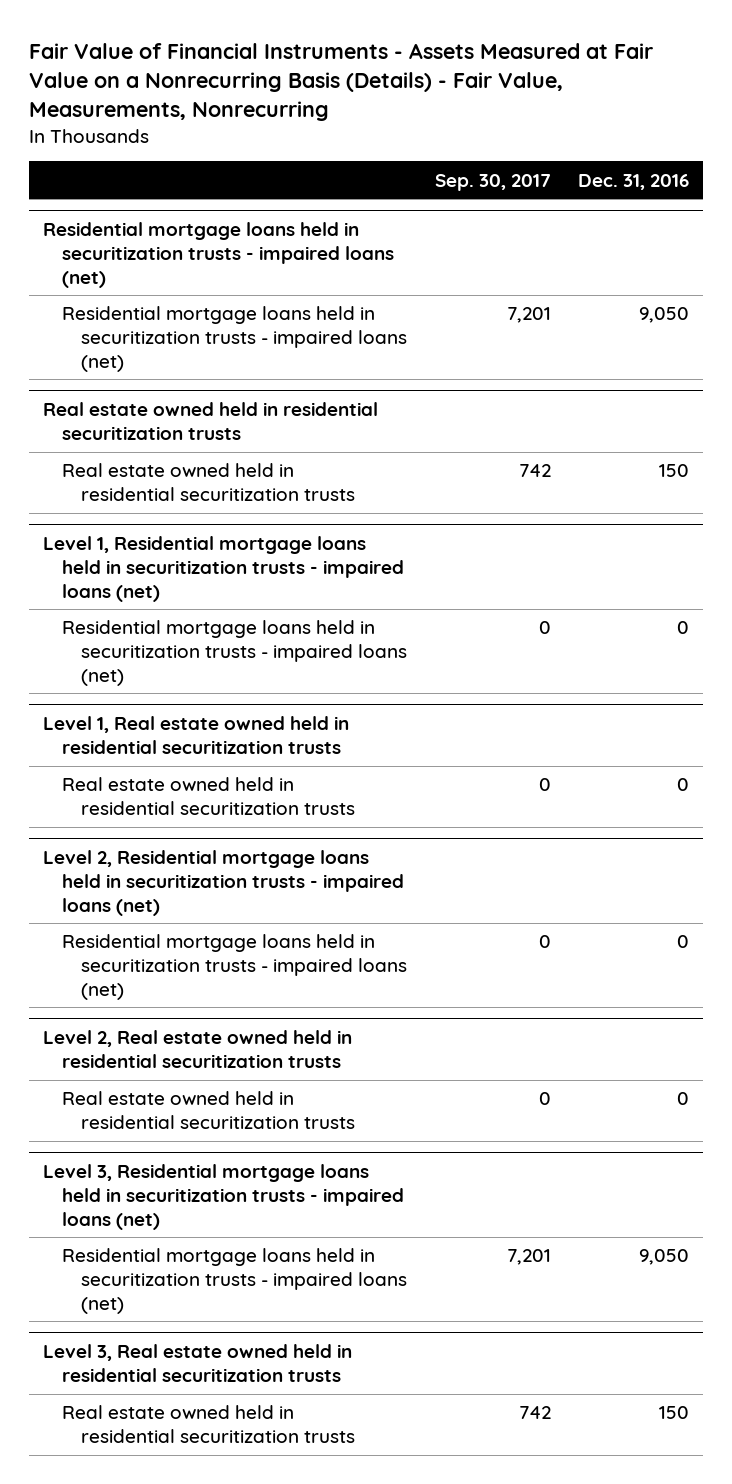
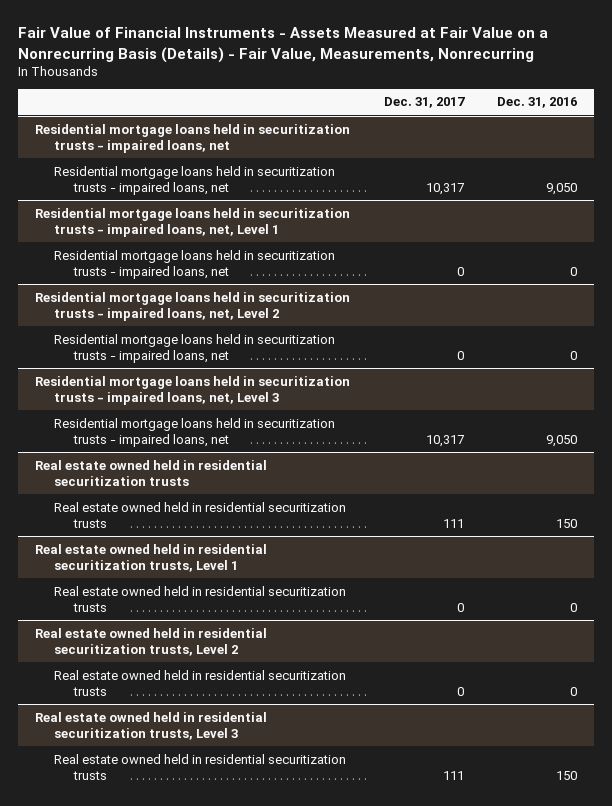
- | Sep. 30, 2017 | Dec. 31, 2016
+ | Dec. 31, 2017 | Dec. 31, 2016
- Residential mortgage loans held in securitization trusts - impaired loans (net)
- Residential mortgage loans held in securitization trusts - impaired loans (net) | 7,201 | 9,050
+ Residential mortgage loans held in securitization trusts - impaired loans, net
+ Residential mortgage loans held in securitization trusts - impaired loans, net | 10,317 | 9,050
+ Residential mortgage loans held in securitization trusts - impaired loans, net, Level 1
+ Residential mortgage loans held in securitization trusts - impaired loans, net | 0 | 0
+ Residential mortgage loans held in securitization trusts - impaired loans, net, Level 2
+ Residential mortgage loans held in securitization trusts - impaired loans, net | 0 | 0
+ Residential mortgage loans held in securitization trusts - impaired loans, net, Level 3
+ Residential mortgage loans held in securitization trusts - impaired loans, net | 10,317 | 9,050
- Level 1, Residential mortgage loans held in securitization trusts - impaired loans (net)
- Residential mortgage loans held in securitization trusts - impaired loans (net) | 0 | 0
- Level 1, Real estate owned held in residential securitization trusts
+ Real estate owned held in residential securitization trusts, Level 1
- Level 2, Residential mortgage loans held in securitization trusts - impaired loans (net)
- Residential mortgage loans held in securitization trusts - impaired loans (net) | 0 | 0
- Level 2, Real estate owned held in residential securitization trusts
+ Real estate owned held in residential securitization trusts, Level 2
- Level 3, Residential mortgage loans held in securitization trusts - impaired loans (net)
- Residential mortgage loans held in securitization trusts - impaired loans (net) | 7,201 | 9,050
- Level 3, Real estate owned held in residential securitization trusts
+ Real estate owned held in residential securitization trusts, Level 3

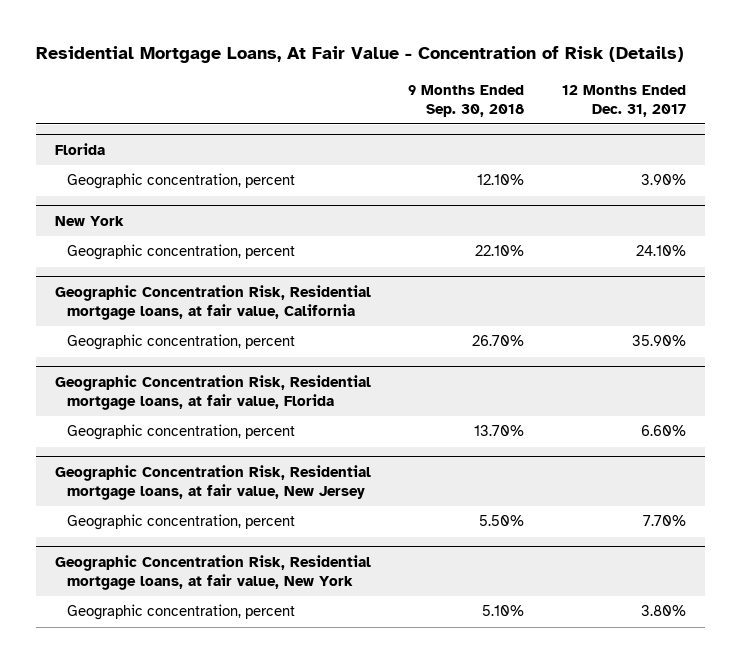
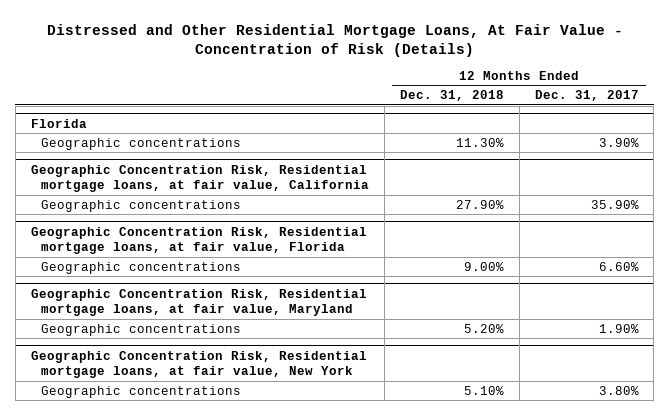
- Residential Mortgage Loans, At Fair Value - Concentration of Risk (Details)
+ Distressed and Other Residential Mortgage Loans, At Fair Value - Concentration of Risk (Details)
- | 9 Months Ended Sep. 30, 2018 | 12 Months Ended Dec. 31, 2017
+ | 12 Months Ended Dec. 31, 2018 | 12 Months Ended Dec. 31, 2017
@ Florida
- Geographic concentration, percent | 12.10% | 3.90%
- New York
- Geographic concentration, percent | 22.10% | 24.10%
@ Florida
+ Geographic concentrations | 11.30% | 3.90%
@ Geographic Concentration Risk, Residential mortgage loans, at fair value, California
- Geographic concentration, percent | 26.70% | 35.90%
+ Geographic concentrations | 27.90% | 35.90%
@ Geographic Concentration Risk, Residential mortgage loans, at fair value, Florida
- Geographic concentration, percent | 13.70% | 6.60%
- Geographic Concentration Risk, Residential mortgage loans, at fair value, New Jersey
- Geographic concentration, percent | 5.50% | 7.70%
@ Geographic Concentration Risk, Residential mortgage loans, at fair value, Florida
+ Geographic concentrations | 9.00% | 6.60%
+ Geographic Concentration Risk, Residential mortgage loans, at fair value, Maryland
+ Geographic concentrations | 5.20% | 1.90%
@ Geographic Concentration Risk, Residential mortgage loans, at fair value, New York
- Geographic concentration, percent | 5.10% | 3.80%
+ Geographic concentrations | 5.10% | 3.80%

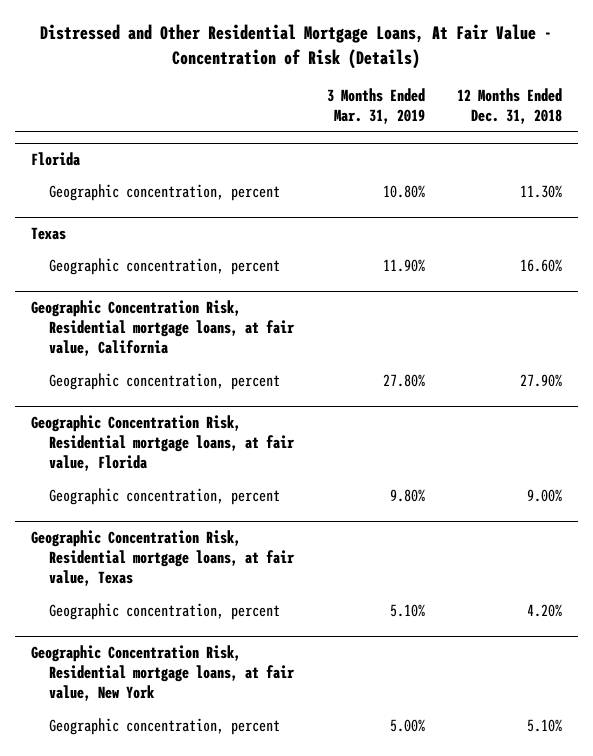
- | 12 Months Ended Dec. 31, 2018 | 12 Months Ended Dec. 31, 2017
+ | 3 Months Ended Mar. 31, 2019 | 12 Months Ended Dec. 31, 2018
@ Florida
- Geographic concentrations | 11.30% | 3.90%
+ Geographic concentration, percent | 10.80% | 11.30%
+ Texas
+ Geographic concentration, percent | 11.90% | 16.60%
@ Geographic Concentration Risk, Residential mortgage loans, at fair value, California
- Geographic concentrations | 27.90% | 35.90%
+ Geographic concentration, percent | 27.80% | 27.90%
@ Geographic Concentration Risk, Residential mortgage loans, at fair value, Florida
- Geographic concentrations | 9.00% | 6.60%
- Geographic Concentration Risk, Residential mortgage loans, at fair value, Maryland
- Geographic concentrations | 5.20% | 1.90%
@ Geographic Concentration Risk, Residential mortgage loans, at fair value, Florida
+ Geographic concentration, percent | 9.80% | 9.00%
+ Geographic Concentration Risk, Residential mortgage loans, at fair value, Texas
+ Geographic concentration, percent | 5.10% | 4.20%
@ Geographic Concentration Risk, Residential mortgage loans, at fair value, New York
- Geographic concentrations | 5.10% | 3.80%
+ Geographic concentration, percent | 5.00% | 5.10%

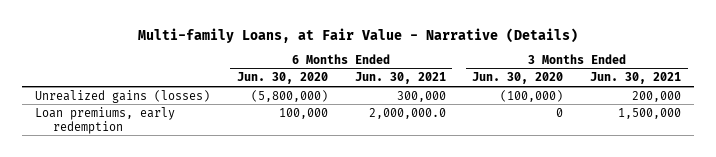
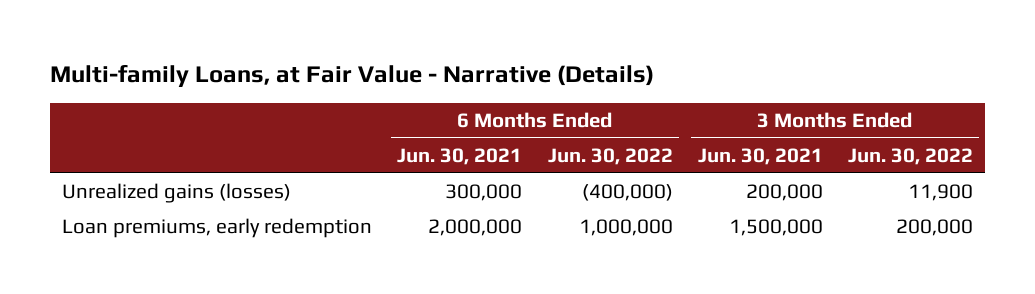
- | 6 Months Ended Jun. 30, 2020 | 6 Months Ended Jun. 30, 2021 | 3 Months Ended Jun. 30, 2020 | 3 Months Ended Jun. 30, 2021
+ | 6 Months Ended Jun. 30, 2021 | 6 Months Ended Jun. 30, 2022 | 3 Months Ended Jun. 30, 2021 | 3 Months Ended Jun. 30, 2022
- Loan premiums, early redemption | 100,000 | 2,000,000.0 | 0 | 1,500,000
+ Loan premiums, early redemption | 2,000,000 | 1,000,000 | 1,500,000 | 200,000

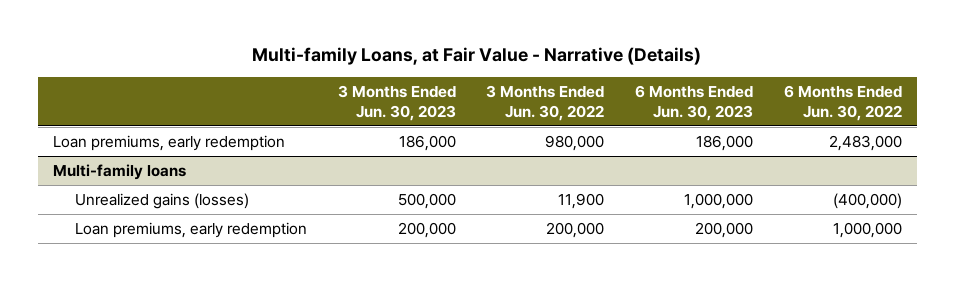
- | 6 Months Ended Jun. 30, 2021 | 6 Months Ended Jun. 30, 2022 | 3 Months Ended Jun. 30, 2021 | 3 Months Ended Jun. 30, 2022
+ | 3 Months Ended Jun. 30, 2023 | 3 Months Ended Jun. 30, 2022 | 6 Months Ended Jun. 30, 2023 | 6 Months Ended Jun. 30, 2022
+ Loan premiums, early redemption | 186,000 | 980,000 | 186,000 | 2,483,000
+ Multi-family loans

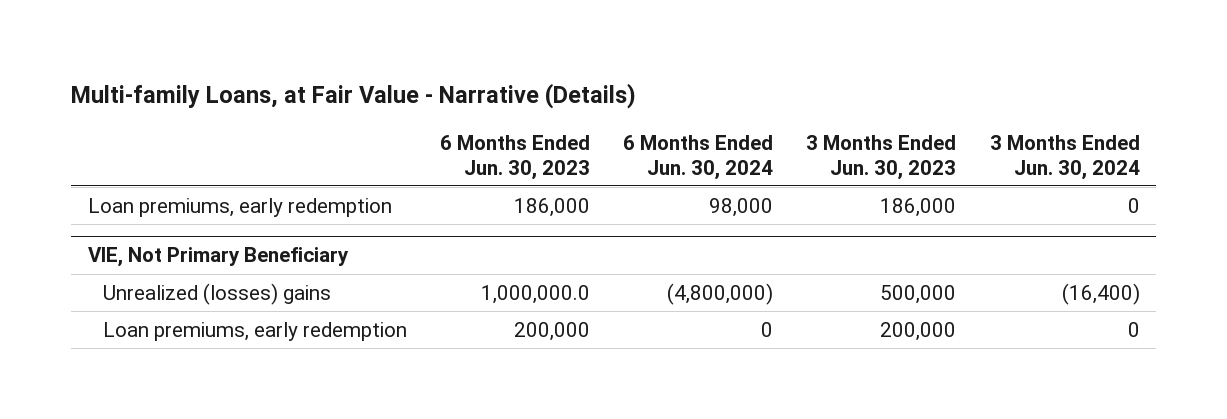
- | 3 Months Ended Jun. 30, 2023 | 3 Months Ended Jun. 30, 2022 | 6 Months Ended Jun. 30, 2023 | 6 Months Ended Jun. 30, 2022
+ | 6 Months Ended Jun. 30, 2023 | 6 Months Ended Jun. 30, 2024 | 3 Months Ended Jun. 30, 2023 | 3 Months Ended Jun. 30, 2024
- Multi-family loans
- Unrealized gains (losses) | 500,000 | 11,900 | 1,000,000 | (400,000)
+ VIE, Not Primary Beneficiary
+ Unrealized (losses) gains | 1,000,000.0 | (4,800,000) | 500,000 | (16,400)

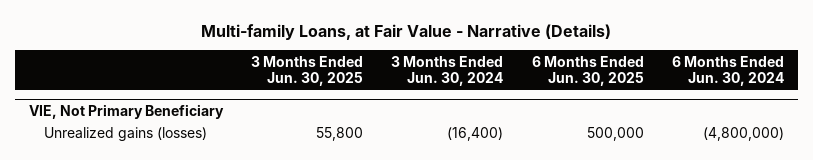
- | 6 Months Ended Jun. 30, 2023 | 6 Months Ended Jun. 30, 2024 | 3 Months Ended Jun. 30, 2023 | 3 Months Ended Jun. 30, 2024
+ | 3 Months Ended Jun. 30, 2025 | 3 Months Ended Jun. 30, 2024 | 6 Months Ended Jun. 30, 2025 | 6 Months Ended Jun. 30, 2024
- Loan premiums, early redemption | 186,000 | 98,000 | 186,000 | 0
@ VIE, Not Primary Beneficiary
- Unrealized (losses) gains | 1,000,000.0 | (4,800,000) | 500,000 | (16,400)
- Loan premiums, early redemption | 200,000 | 0 | 200,000 | 0
+ Unrealized gains (losses) | 55,800 | (16,400) | 500,000 | (4,800,000)

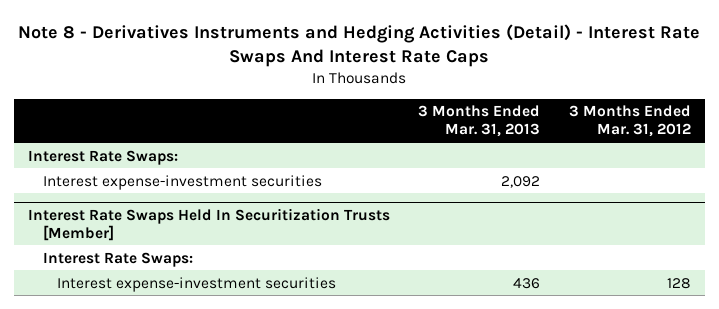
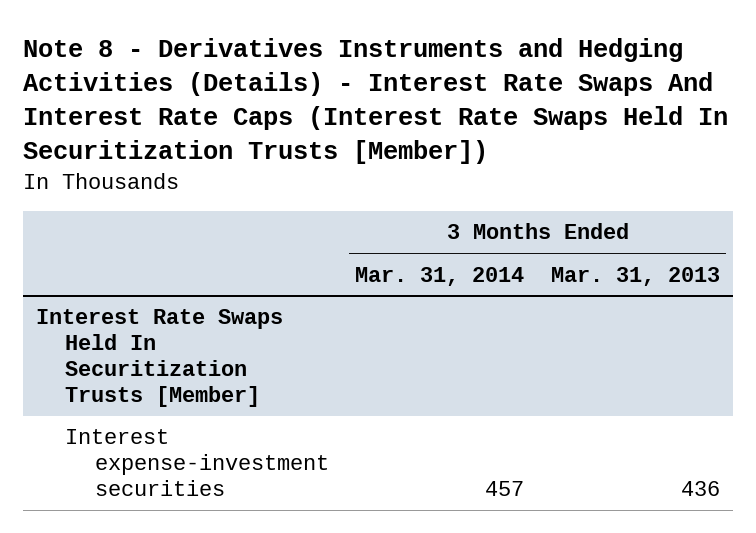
- Note 8 - Derivatives Instruments and Hedging Activities (Detail) - Interest Rate Swaps And Interest Rate Caps
+ Note 8 - Derivatives Instruments and Hedging Activities (Details) - Interest Rate Swaps And Interest Rate Caps (Interest Rate Swaps Held In Securitization Trusts [Member])
- | 3 Months Ended Mar. 31, 2013 | 3 Months Ended Mar. 31, 2012
+ | 3 Months Ended Mar. 31, 2014 | 3 Months Ended Mar. 31, 2013
- Interest Rate Swaps:
- Interest expense-investment securities | 2,092 |
@ Interest Rate Swaps Held In Securitization Trusts [Member]
- Interest Rate Swaps:

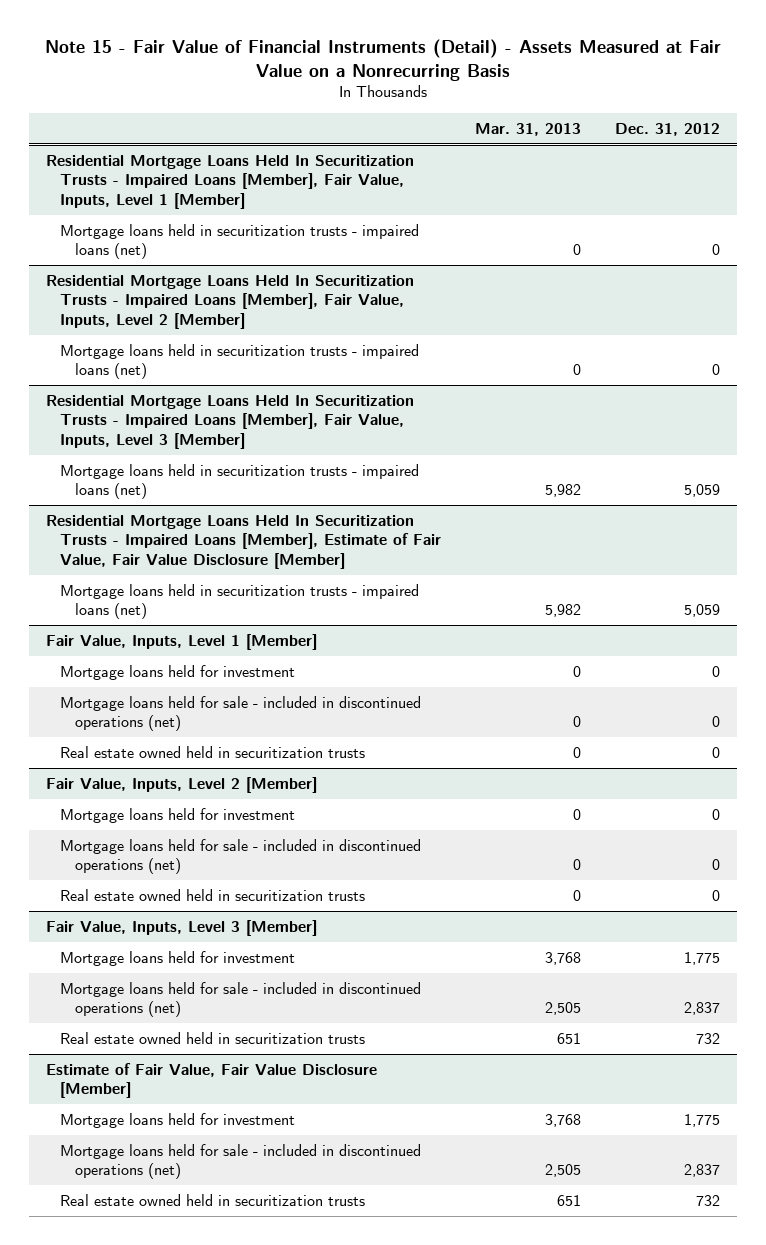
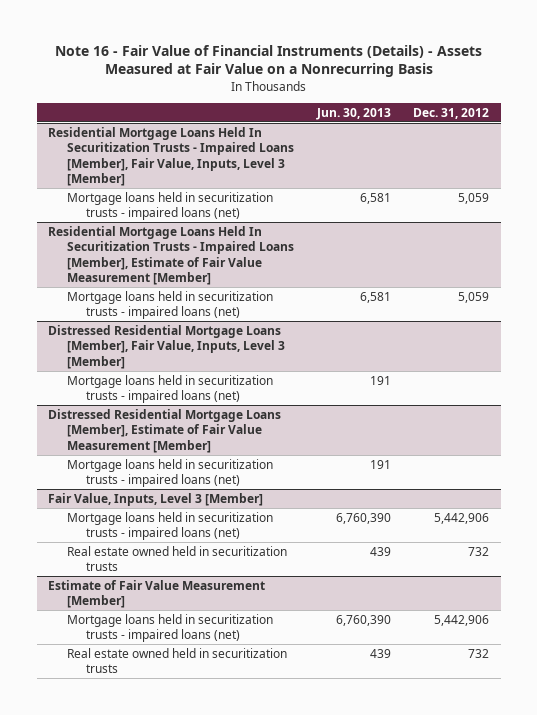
- Note 15 - Fair Value of Financial Instruments (Detail) - Assets Measured at Fair Value on a Nonrecurring Basis
+ Note 16 - Fair Value of Financial Instruments (Details) - Assets Measured at Fair Value on a Nonrecurring Basis
- | Mar. 31, 2013 | Dec. 31, 2012
+ | Jun. 30, 2013 | Dec. 31, 2012
- Residential Mortgage Loans Held In Securitization Trusts - Impaired Loans [Member], Fair Value, Inputs, Level 1 [Member]
- Mortgage loans held in securitization trusts - impaired loans (net) | 0 | 0
- Residential Mortgage Loans Held In Securitization Trusts - Impaired Loans [Member], Fair Value, Inputs, Level 2 [Member]
- Mortgage loans held in securitization trusts - impaired loans (net) | 0 | 0
- Residential Mortgage Loans Held In Securitization Trusts - Impaired Loans [Member], Estimate of Fair Value, Fair Value Disclosure [Member]
+ Residential Mortgage Loans Held In Securitization Trusts - Impaired Loans [Member], Estimate of Fair Value Measurement [Member]
- Fair Value, Inputs, Level 1 [Member]
- Mortgage loans held for investment | 0 | 0
- Mortgage loans held for sale - included in discontinued operations (net) | 0 | 0
- Real estate owned held in securitization trusts | 0 | 0
- Fair Value, Inputs, Level 2 [Member]
- Mortgage loans held for investment | 0 | 0
- Mortgage loans held for sale - included in discontinued operations (net) | 0 | 0
- Real estate owned held in securitization trusts | 0 | 0
+ Distressed Residential Mortgage Loans [Member], Fair Value, Inputs, Level 3 [Member]
+ Mortgage loans held in securitization trusts - impaired loans (net) | 191 |
+ Distressed Residential Mortgage Loans [Member], Estimate of Fair Value Measurement [Member]
+ Mortgage loans held in securitization trusts - impaired loans (net) | 191 |
@ Fair Value, Inputs, Level 3 [Member]
- Mortgage loans held for investment | 3,768 | 1,775
- Mortgage loans held for sale - included in discontinued operations (net) | 2,505 | 2,837
+ Mortgage loans held in securitization trusts - impaired loans (net) | 6,760,390 | 5,442,906
- Estimate of Fair Value, Fair Value Disclosure [Member]
- Mortgage loans held for investment | 3,768 | 1,775
- Mortgage loans held for sale - included in discontinued operations (net) | 2,505 | 2,837
+ Estimate of Fair Value Measurement [Member]
+ Mortgage loans held in securitization trusts - impaired loans (net) | 6,760,390 | 5,442,906

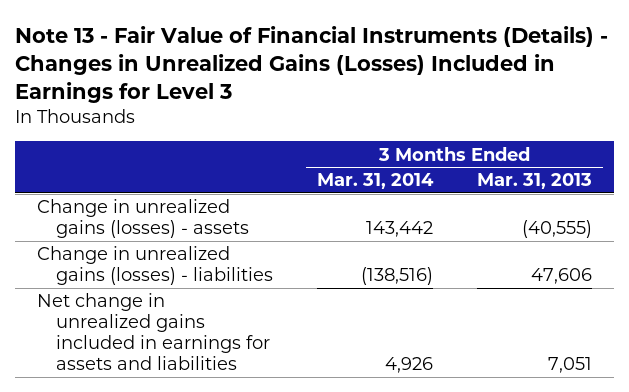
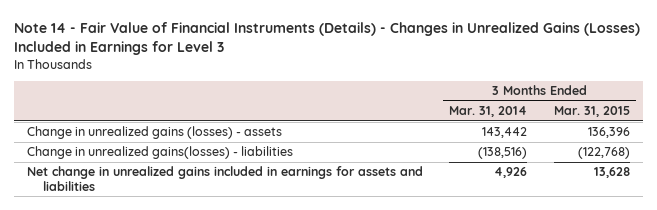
- Note 13 - Fair Value of Financial Instruments (Details) - Changes in Unrealized Gains (Losses) Included in Earnings for Level 3
+ Note 14 - Fair Value of Financial Instruments (Details) - Changes in Unrealized Gains (Losses) Included in Earnings for Level 3
- | 3 Months Ended Mar. 31, 2014 | 3 Months Ended Mar. 31, 2013
+ | 3 Months Ended Mar. 31, 2014 | 3 Months Ended Mar. 31, 2015
- Change in unrealized gains (losses) - liabilities | (138,516) | 47,606
+ Change in unrealized gains(losses) - liabilities | (138,516) | (122,768)

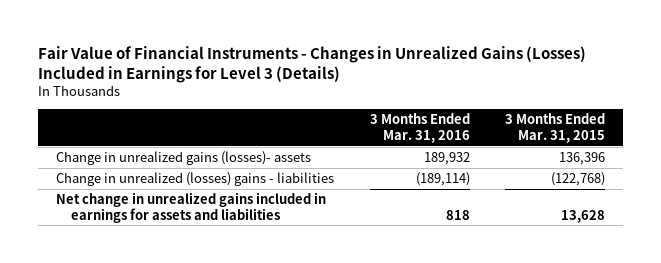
- Note 14 - Fair Value of Financial Instruments (Details) - Changes in Unrealized Gains (Losses) Included in Earnings for Level 3
+ Fair Value of Financial Instruments - Changes in Unrealized Gains (Losses) Included in Earnings for Level 3 (Details)
- | 3 Months Ended Mar. 31, 2014 | 3 Months Ended Mar. 31, 2015
+ | 3 Months Ended Mar. 31, 2016 | 3 Months Ended Mar. 31, 2015
- Change in unrealized gains (losses) - assets | 143,442 | 136,396
- Change in unrealized gains(losses) - liabilities | (138,516) | (122,768)
+ Change in unrealized gains (losses)- assets | 189,932 | 136,396
+ Change in unrealized (losses) gains - liabilities | (189,114) | (122,768)

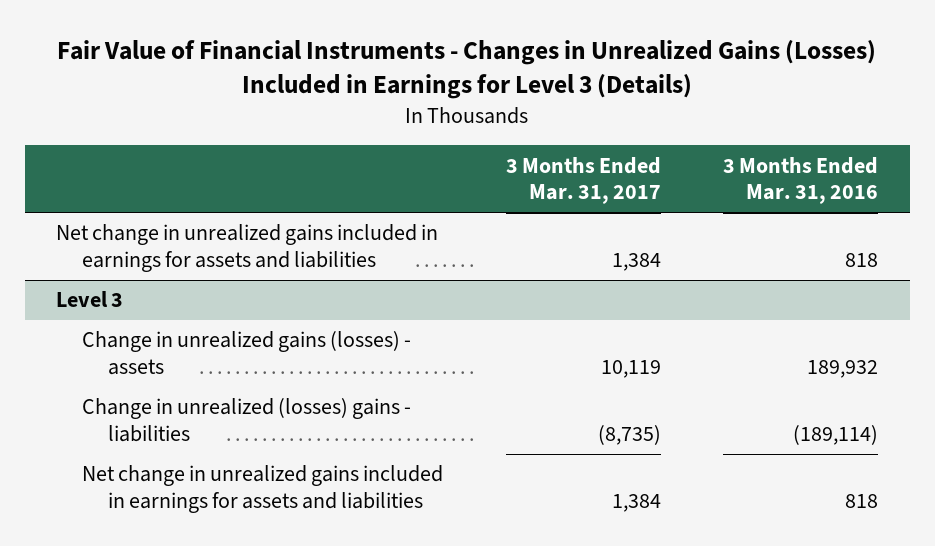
- | 3 Months Ended Mar. 31, 2016 | 3 Months Ended Mar. 31, 2015
+ | 3 Months Ended Mar. 31, 2017 | 3 Months Ended Mar. 31, 2016
- Change in unrealized gains (losses)- assets | 189,932 | 136,396
+ Net change in unrealized gains included in earnings for assets and liabilities | 1,384 | 818
+ Level 3
+ Change in unrealized gains (losses) - assets | 10,119 | 189,932

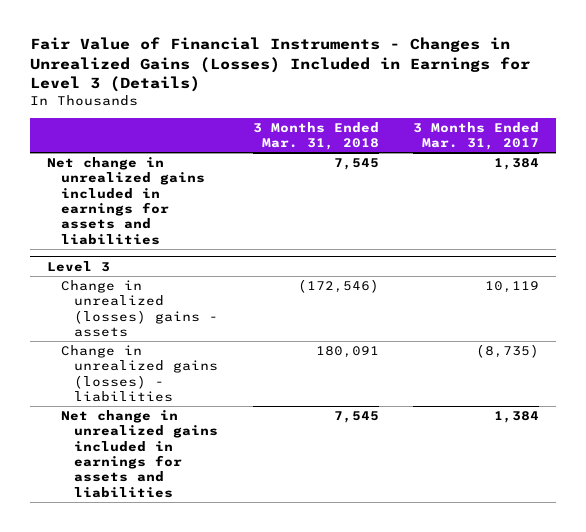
- | 3 Months Ended Mar. 31, 2017 | 3 Months Ended Mar. 31, 2016
+ | 3 Months Ended Mar. 31, 2018 | 3 Months Ended Mar. 31, 2017
@ Level 3
- Change in unrealized gains (losses) - assets | 10,119 | 189,932
- Change in unrealized (losses) gains - liabilities | (8,735) | (189,114)
+ Change in unrealized (losses) gains - assets | (172,546) | 10,119
+ Change in unrealized gains (losses) - liabilities | 180,091 | (8,735)

